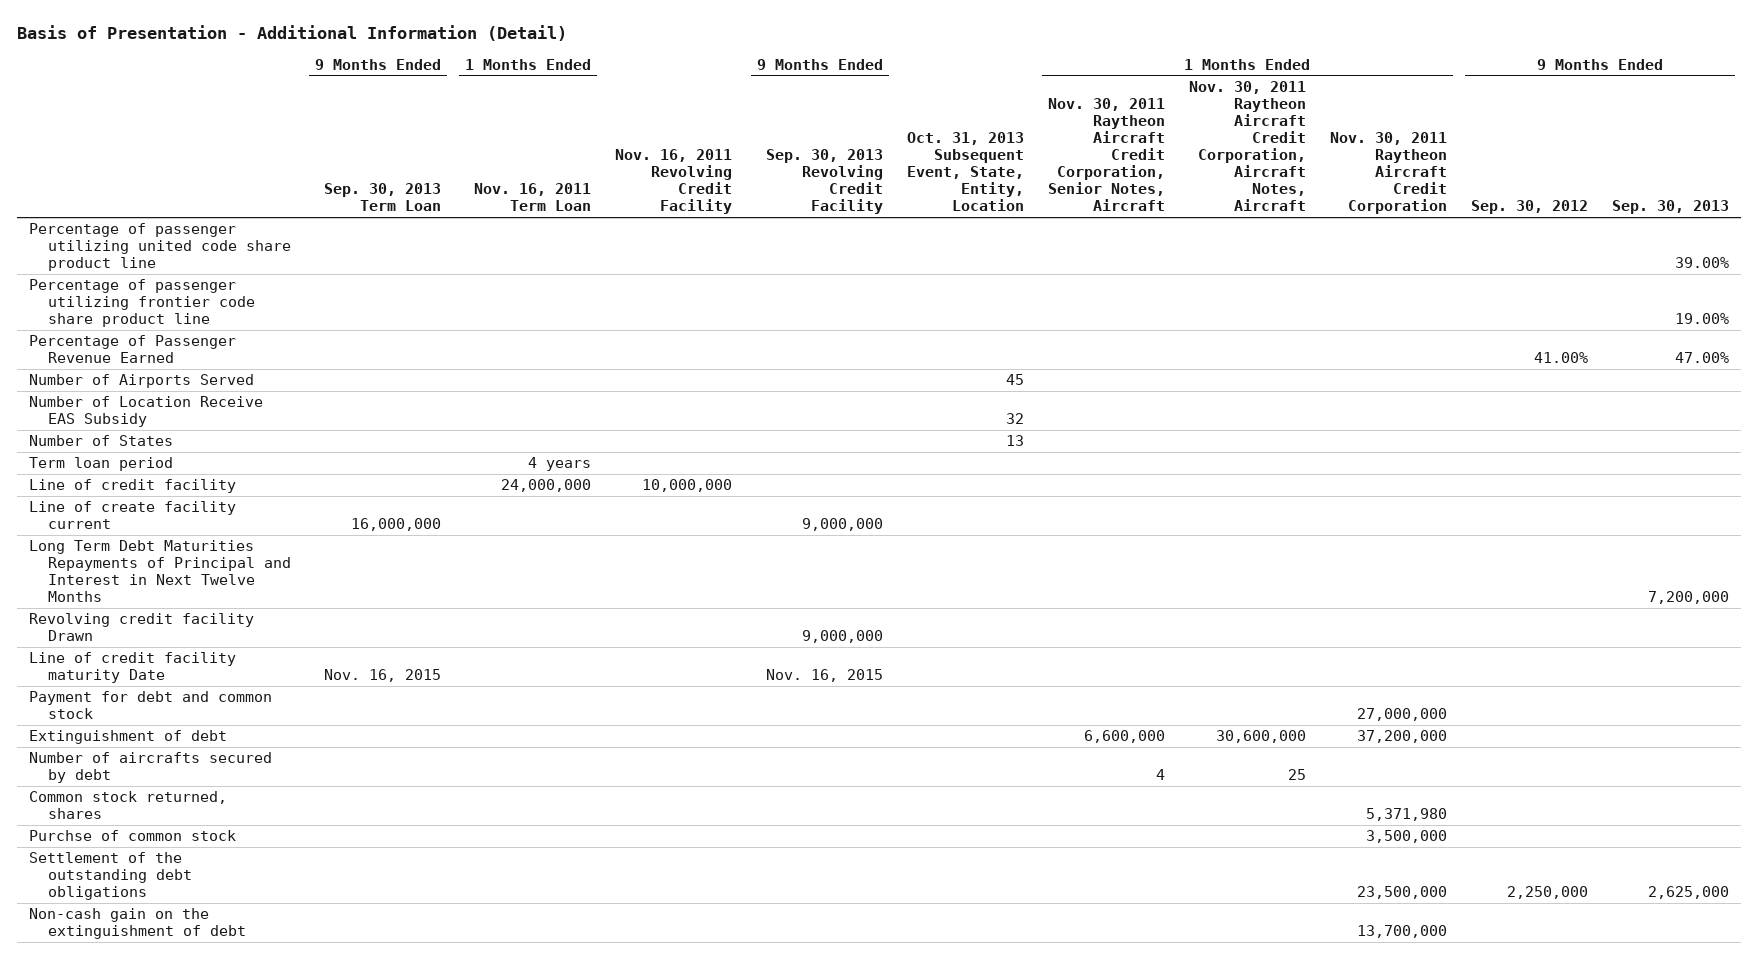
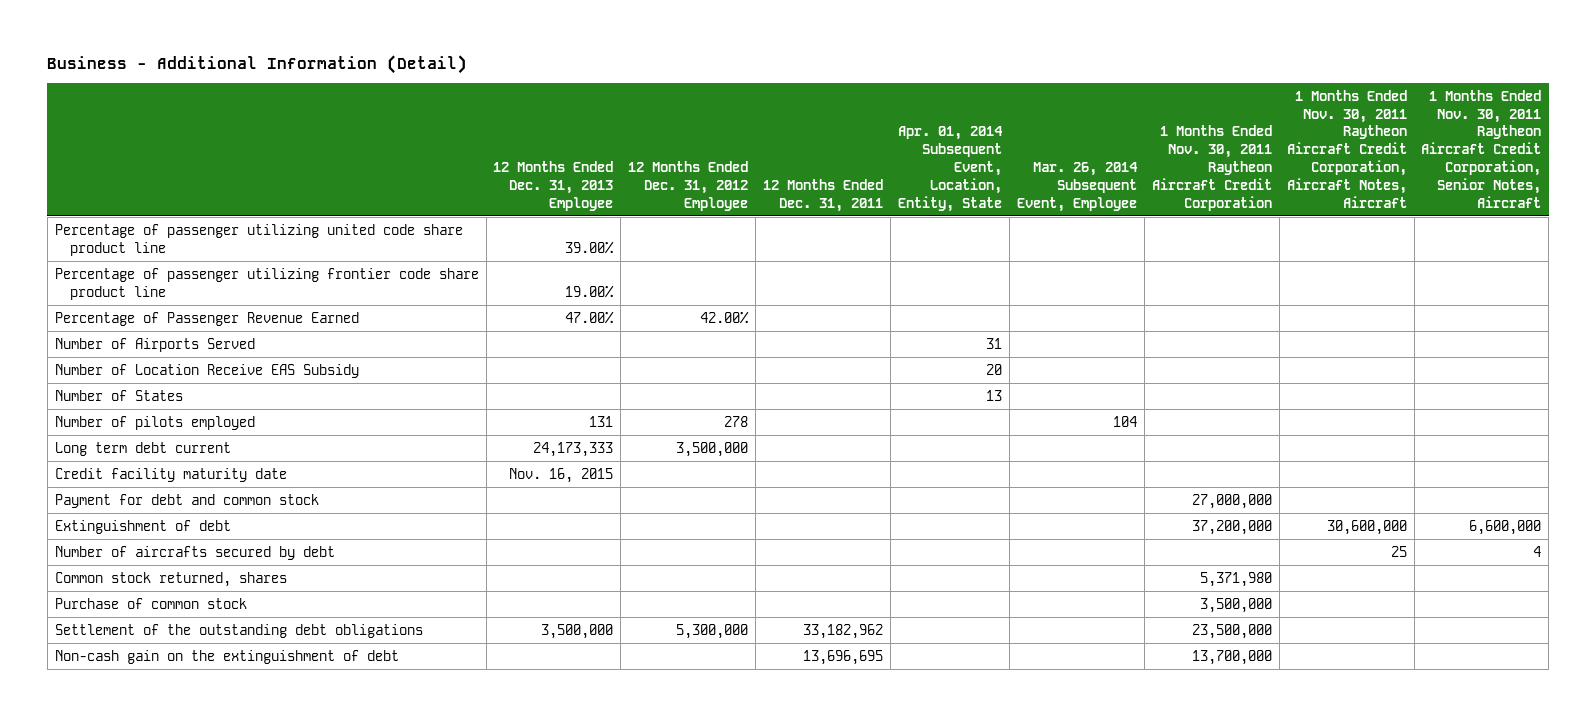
- Basis of Presentation - Additional Information (Detail)
+ Business - Additional Information (Detail)
- | 9 Months Ended Sep. 30, 2013 Term Loan | 1 Months Ended Nov. 16, 2011 Term Loan | Nov. 16, 2011 Revolving Credit Facility | 9 Months Ended Sep. 30, 2013 Revolving Credit Facility | Oct. 31, 2013 Subsequent Event, State, Entity, Location | 1 Months Ended Nov. 30, 2011 Raytheon Aircraft Credit Corporation, Senior Notes, Aircraft | 1 Months Ended Nov. 30, 2011 Raytheon Aircraft Credit Corporation, Aircraft Notes, Aircraft | 1 Months Ended Nov. 30, 2011 Raytheon Aircraft Credit Corporation | 9 Months Ended Sep. 30, 2012 | 9 Months Ended Sep. 30, 2013
+ | 12 Months Ended Dec. 31, 2013 Employee | 12 Months Ended Dec. 31, 2012 Employee | 12 Months Ended Dec. 31, 2011 | Apr. 01, 2014 Subsequent Event, Location, Entity, State | Mar. 26, 2014 Subsequent Event, Employee | 1 Months Ended Nov. 30, 2011 Raytheon Aircraft Credit Corporation | 1 Months Ended Nov. 30, 2011 Raytheon Aircraft Credit Corporation, Aircraft Notes, Aircraft | 1 Months Ended Nov. 30, 2011 Raytheon Aircraft Credit Corporation, Senior Notes, Aircraft
- Term loan period | | 4 years | | | | | | | |
- Line of credit facility | | 24,000,000 | 10,000,000 | | | | | | |
- Line of create facility current | 16,000,000 | | | 9,000,000 | | | | | |
- Long Term Debt Maturities Repayments of Principal and Interest in Next Twelve Months | | | | | | | | | | 7,200,000
- Revolving credit facility Drawn | | | | 9,000,000 | | | | | |
- Line of credit facility maturity Date | Nov. 16, 2015 | | | Nov. 16, 2015 | | | | | |
+ Number of pilots employed | 131 | 278 | | | 104 | | |
+ Long term debt current | 24,173,333 | 3,500,000 | | | | | |
+ Credit facility maturity date | Nov. 16, 2015 | | | | | | |
- Purchse of common stock | | | | | | | | 3,500,000 | |
+ Purchase of common stock | | | | | | 3,500,000 | |

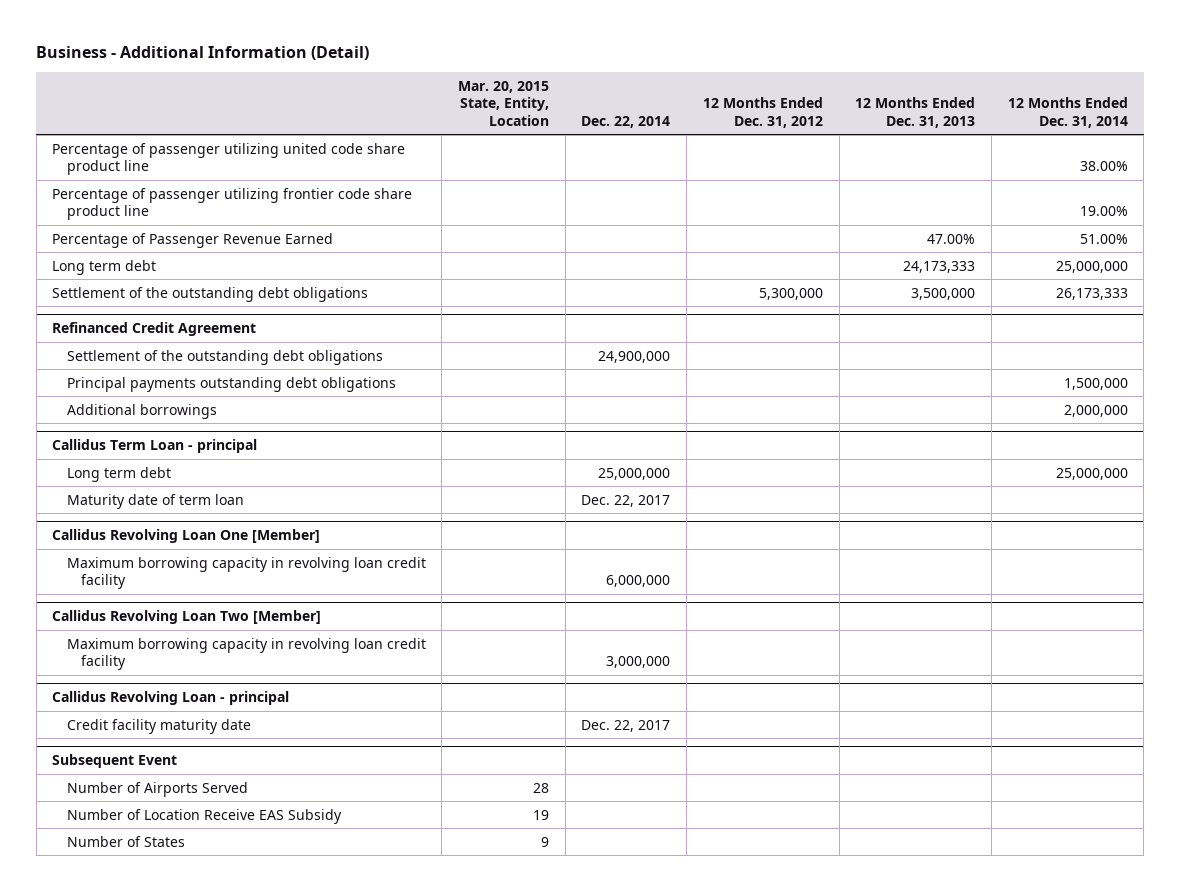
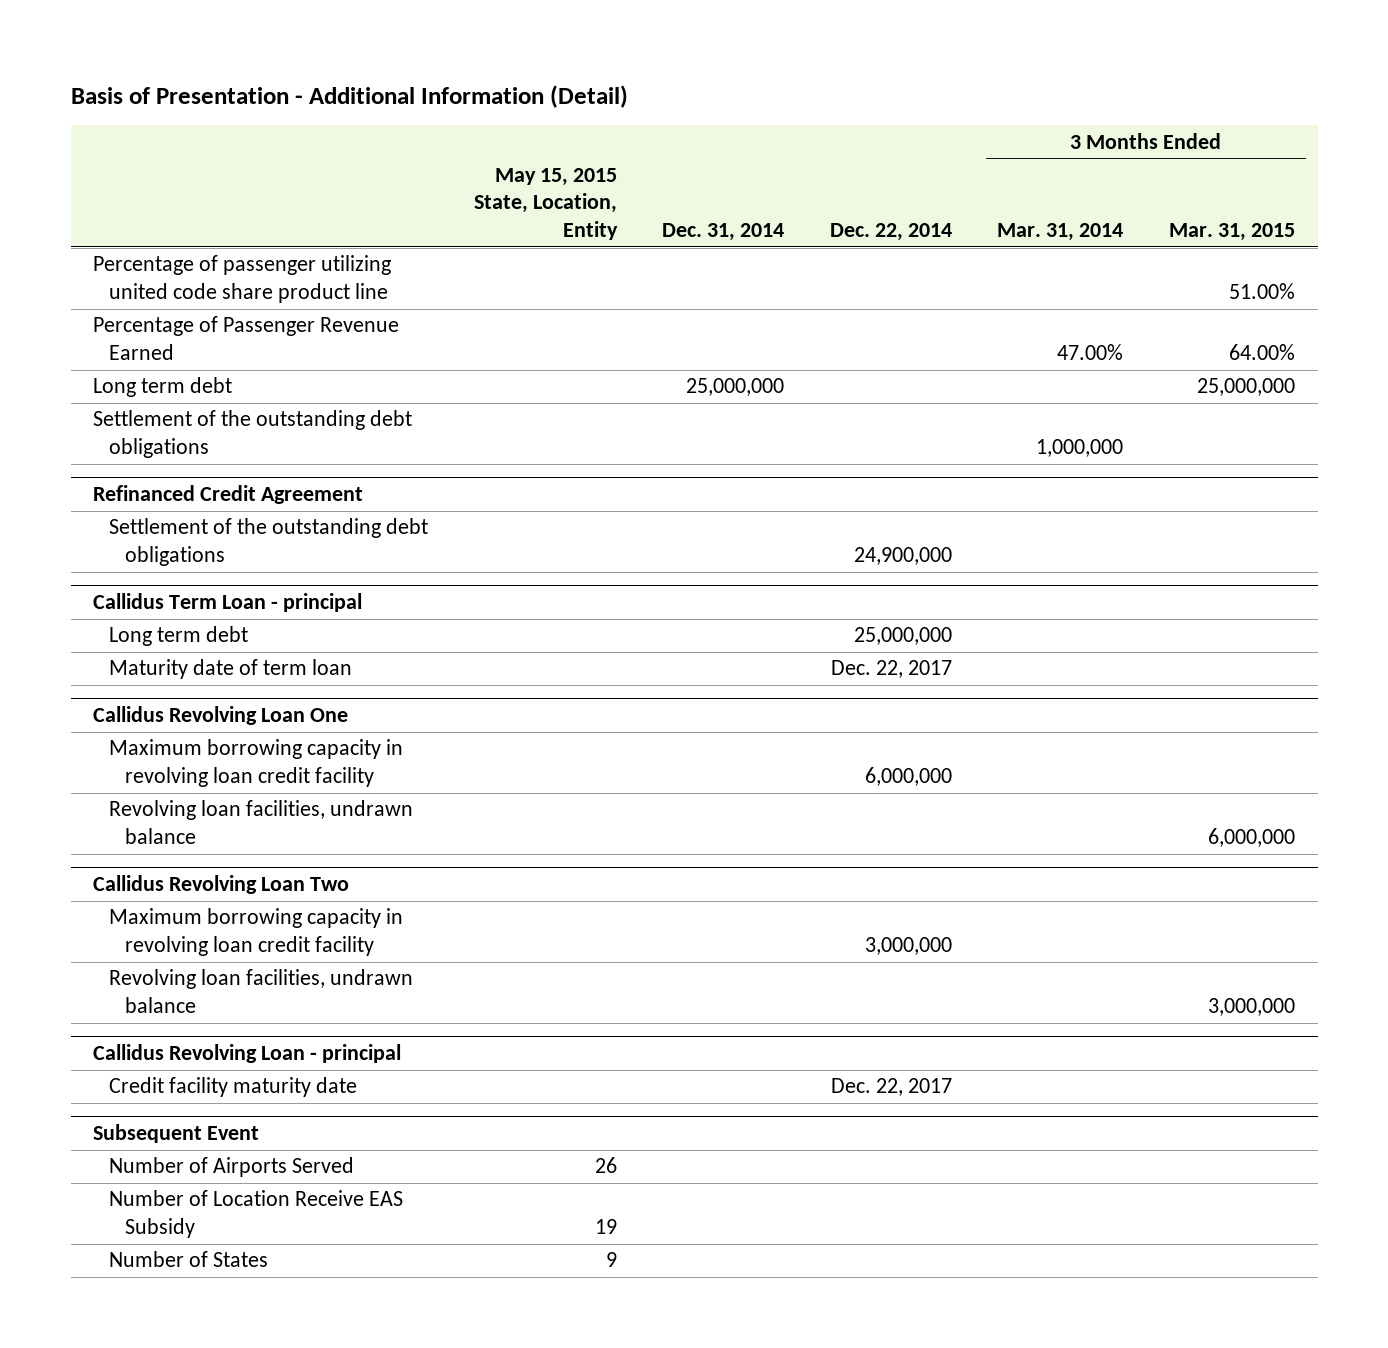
- Business - Additional Information (Detail)
+ Basis of Presentation - Additional Information (Detail)
- | Mar. 20, 2015 State, Entity, Location | Dec. 22, 2014 | 12 Months Ended Dec. 31, 2012 | 12 Months Ended Dec. 31, 2013 | 12 Months Ended Dec. 31, 2014
+ | May 15, 2015 State, Location, Entity | Dec. 31, 2014 | Dec. 22, 2014 | 3 Months Ended Mar. 31, 2014 | 3 Months Ended Mar. 31, 2015
- Percentage of passenger utilizing frontier code share product line | | | | | 19.00%
@ Refinanced Credit Agreement
- Principal payments outstanding debt obligations | | | | | 1,500,000
- Additional borrowings | | | | | 2,000,000
- Callidus Revolving Loan One [Member]
+ Callidus Revolving Loan One
- Callidus Revolving Loan Two [Member]
+ Revolving loan facilities, undrawn balance | | | | | 6,000,000
+ Callidus Revolving Loan Two
+ Revolving loan facilities, undrawn balance | | | | | 3,000,000

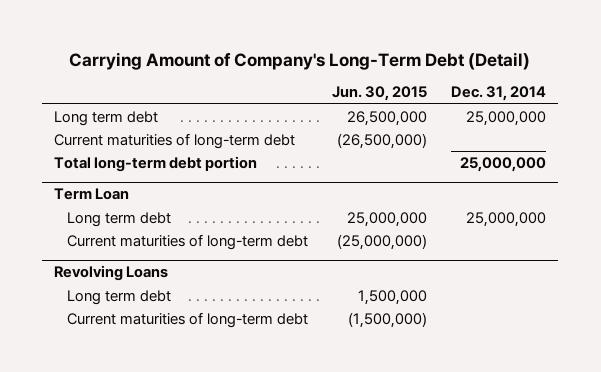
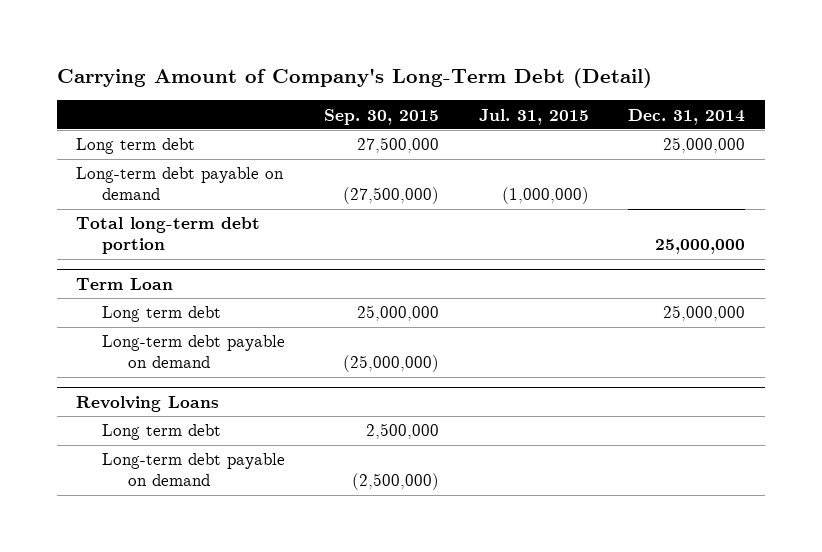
- | Jun. 30, 2015 | Dec. 31, 2014
+ | Sep. 30, 2015 | Jul. 31, 2015 | Dec. 31, 2014
- Current maturities of long-term debt | (26,500,000) |
+ Long-term debt payable on demand | (27,500,000) | (1,000,000) |
@ Term Loan
- Current maturities of long-term debt | (25,000,000) |
+ Long-term debt payable on demand | (25,000,000) | |
@ Revolving Loans
- Current maturities of long-term debt | (1,500,000) |
+ Long-term debt payable on demand | (2,500,000) | |

